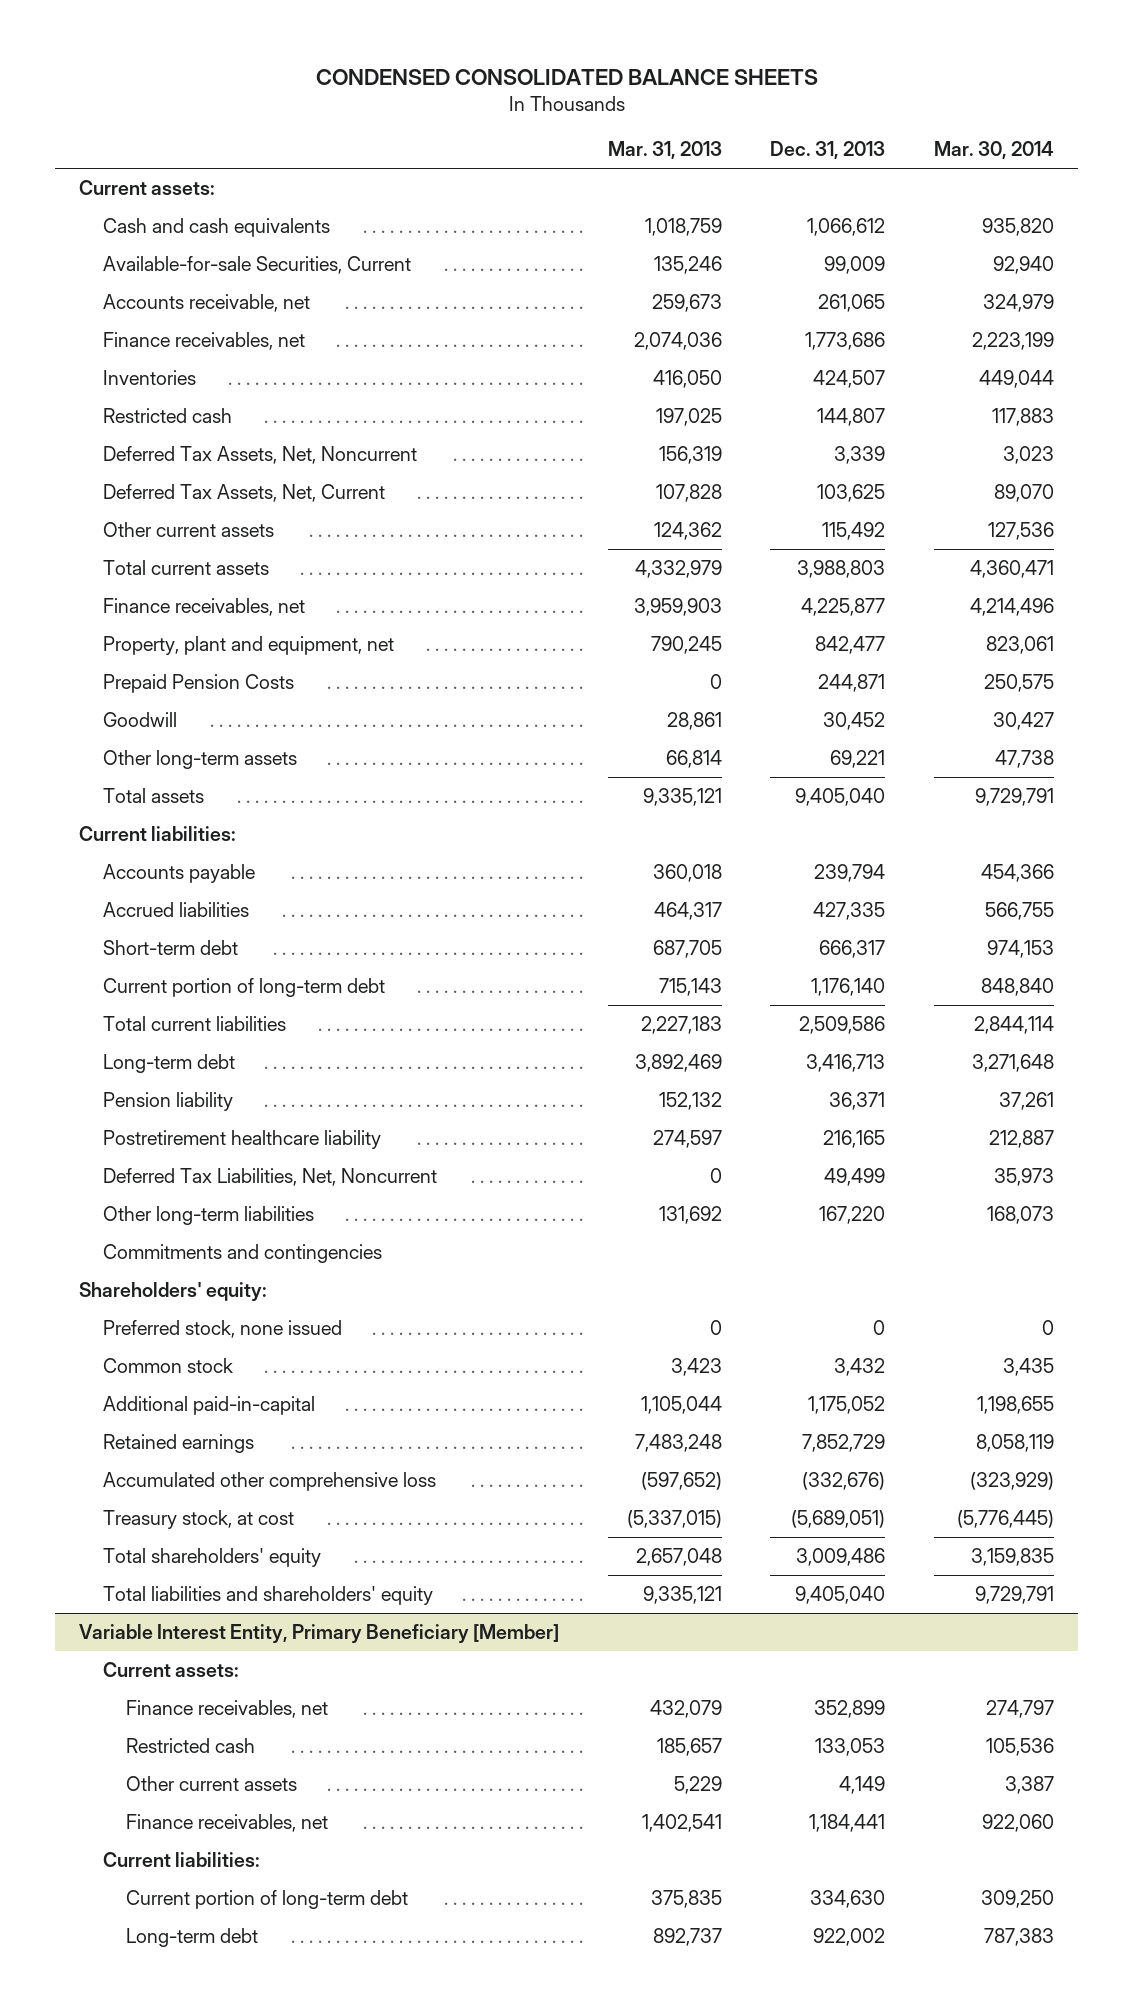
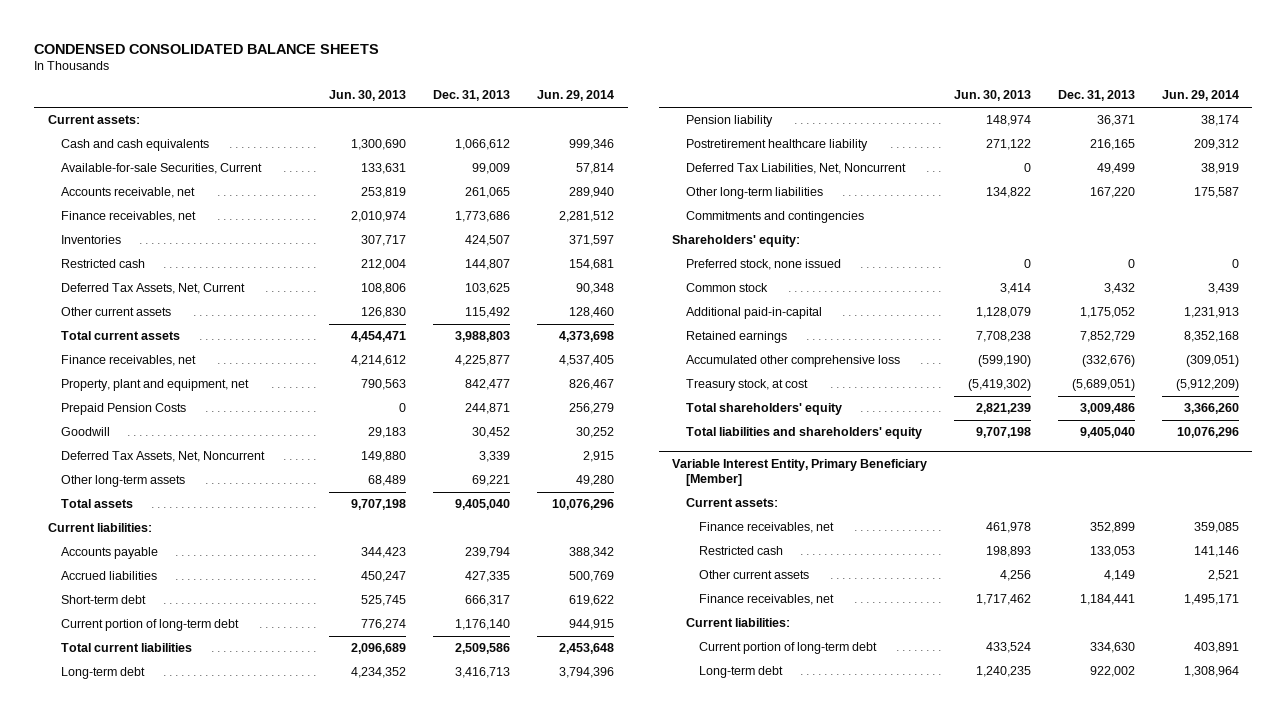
- | Mar. 31, 2013 | Dec. 31, 2013 | Mar. 30, 2014
+ | Jun. 30, 2013 | Dec. 31, 2013 | Jun. 29, 2014
moved down: Deferred Tax Assets, Net, Noncurrent | 149,880 | 3,339 | 2,915

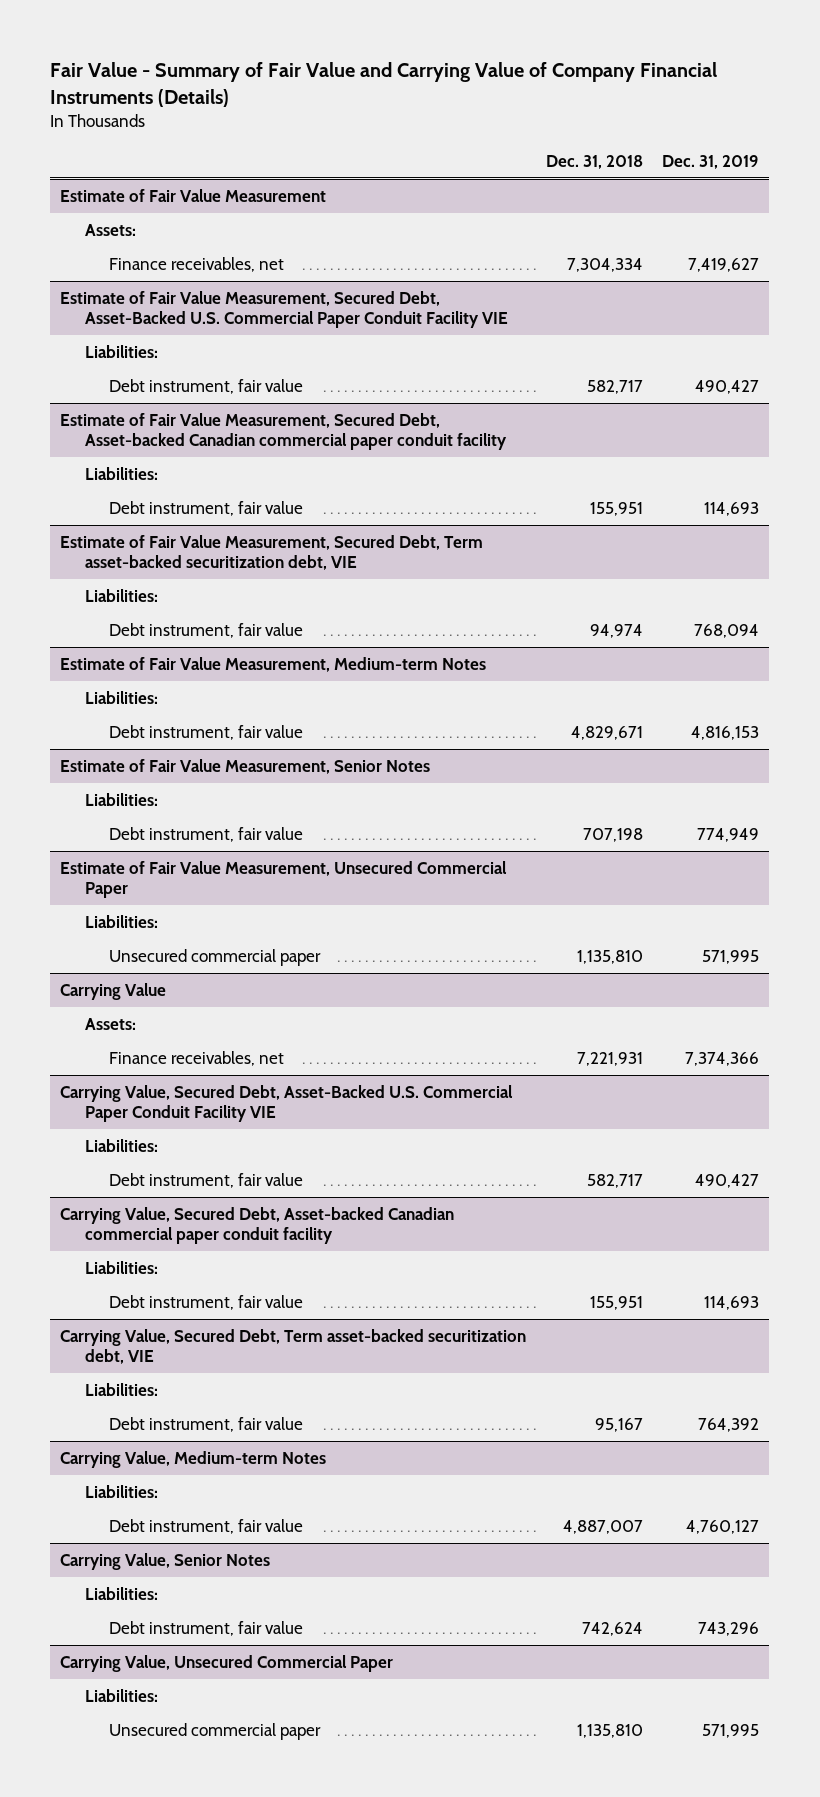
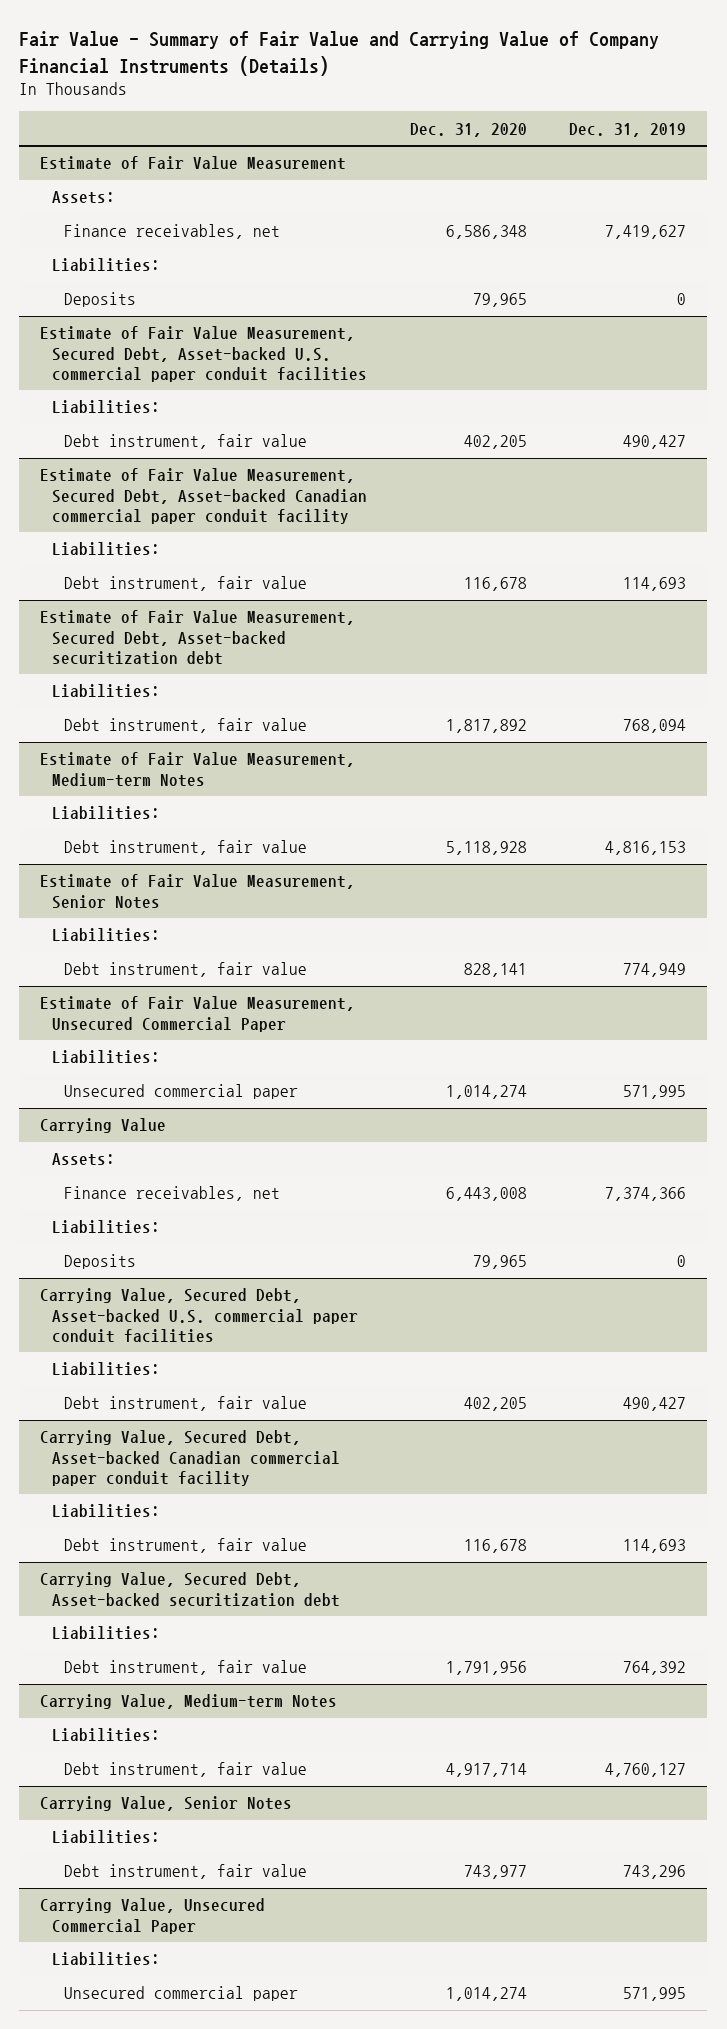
- | Dec. 31, 2018 | Dec. 31, 2019
+ | Dec. 31, 2020 | Dec. 31, 2019
- Estimate of Fair Value Measurement, Secured Debt, Asset-Backed U.S. Commercial Paper Conduit Facility VIE
@ Estimate of Fair Value Measurement
+ Deposits | 79,965 | 0
+ Estimate of Fair Value Measurement, Secured Debt, Asset-backed U.S. commercial paper conduit facilities
+ Liabilities:
- Estimate of Fair Value Measurement, Secured Debt, Term asset-backed securitization debt, VIE
+ Estimate of Fair Value Measurement, Secured Debt, Asset-backed securitization debt
- Carrying Value, Secured Debt, Asset-Backed U.S. Commercial Paper Conduit Facility VIE
@ Carrying Value
+ Deposits | 79,965 | 0
+ Carrying Value, Secured Debt, Asset-backed U.S. commercial paper conduit facilities
+ Liabilities:
- Carrying Value, Secured Debt, Term asset-backed securitization debt, VIE
+ Carrying Value, Secured Debt, Asset-backed securitization debt

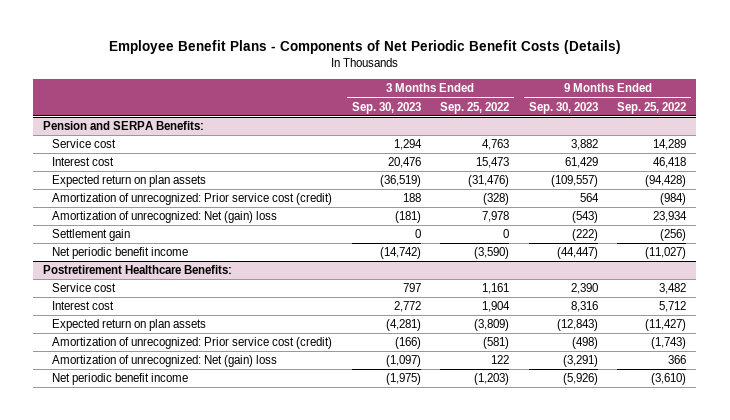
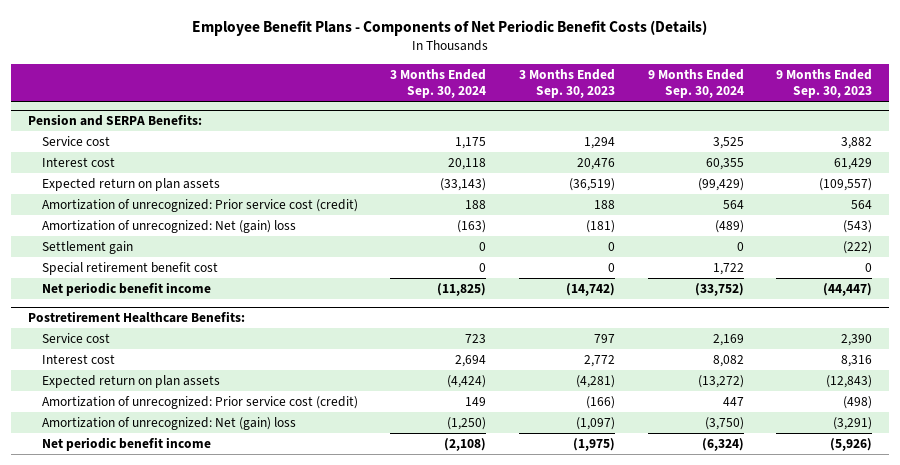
- | 3 Months Ended Sep. 30, 2023 | 3 Months Ended Sep. 25, 2022 | 9 Months Ended Sep. 30, 2023 | 9 Months Ended Sep. 25, 2022
+ | 3 Months Ended Sep. 30, 2024 | 3 Months Ended Sep. 30, 2023 | 9 Months Ended Sep. 30, 2024 | 9 Months Ended Sep. 30, 2023
@ Pension and SERPA Benefits:
+ Special retirement benefit cost | 0 | 0 | 1,722 | 0

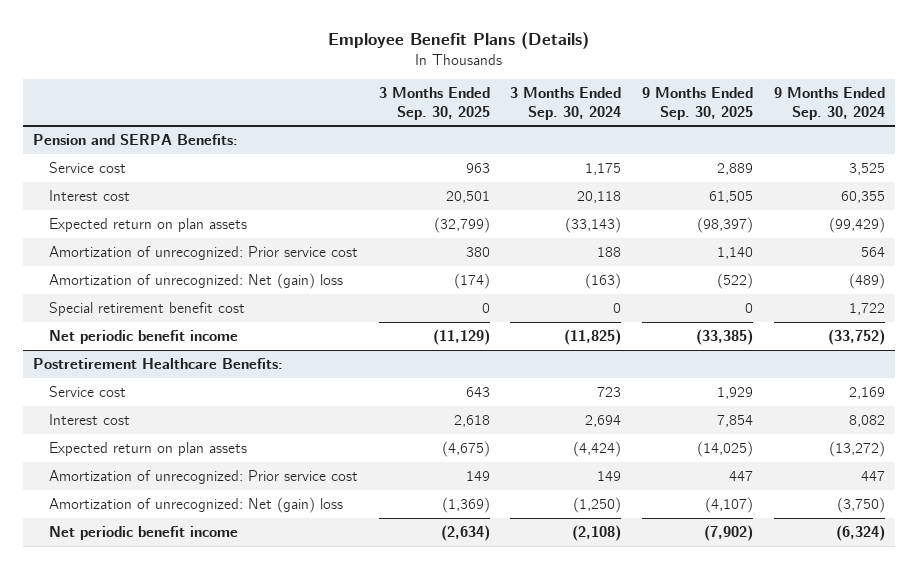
- Employee Benefit Plans - Components of Net Periodic Benefit Costs (Details)
+ Employee Benefit Plans (Details)
- | 3 Months Ended Sep. 30, 2024 | 3 Months Ended Sep. 30, 2023 | 9 Months Ended Sep. 30, 2024 | 9 Months Ended Sep. 30, 2023
+ | 3 Months Ended Sep. 30, 2025 | 3 Months Ended Sep. 30, 2024 | 9 Months Ended Sep. 30, 2025 | 9 Months Ended Sep. 30, 2024
@ Pension and SERPA Benefits:
- Amortization of unrecognized: Prior service cost (credit) | 188 | 188 | 564 | 564
+ Amortization of unrecognized: Prior service cost | 380 | 188 | 1,140 | 564
- Settlement gain | 0 | 0 | 0 | (222)
@ Postretirement Healthcare Benefits:
- Amortization of unrecognized: Prior service cost (credit) | 149 | (166) | 447 | (498)
+ Amortization of unrecognized: Prior service cost | 149 | 149 | 447 | 447

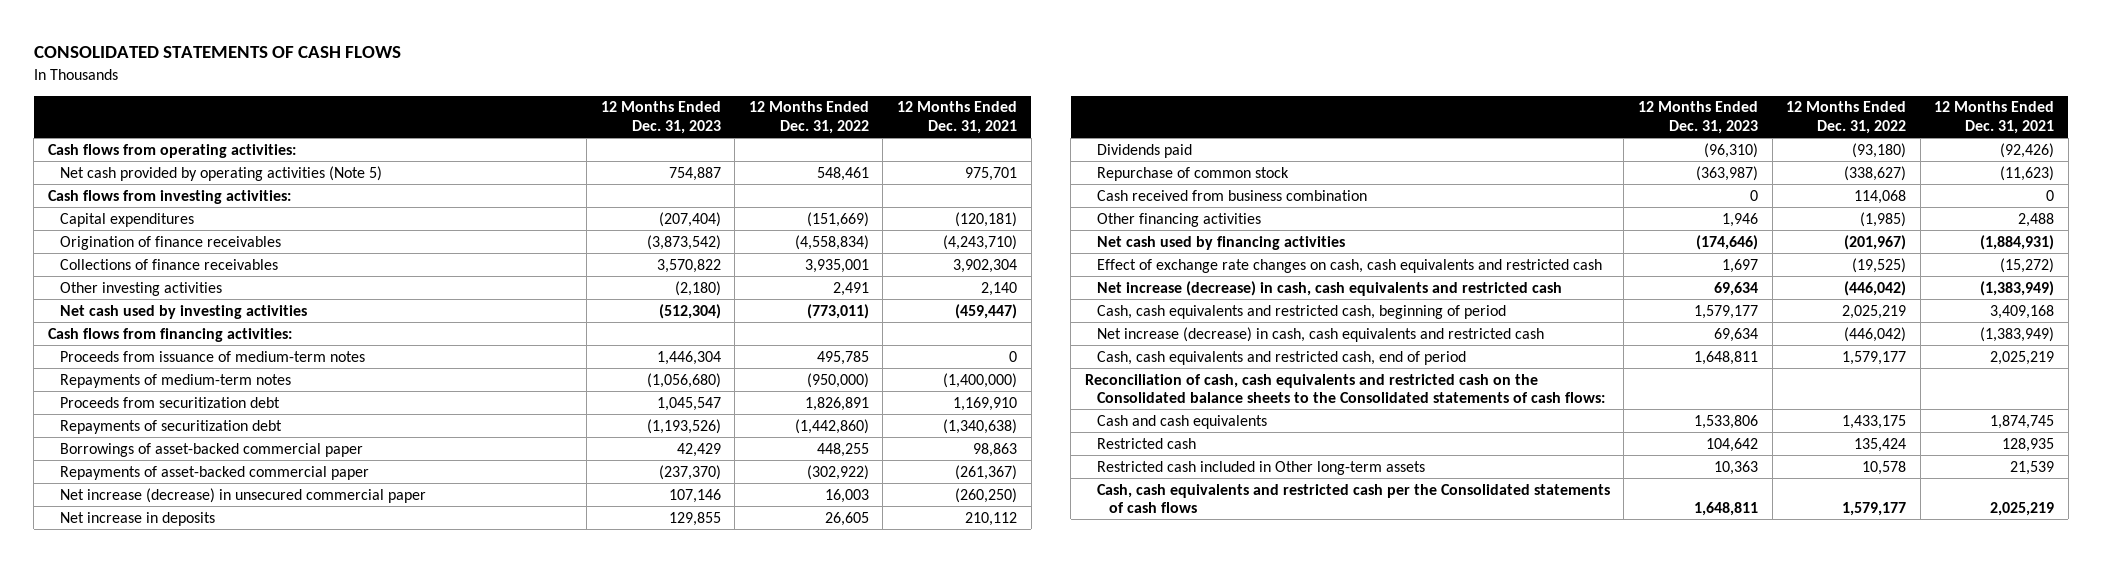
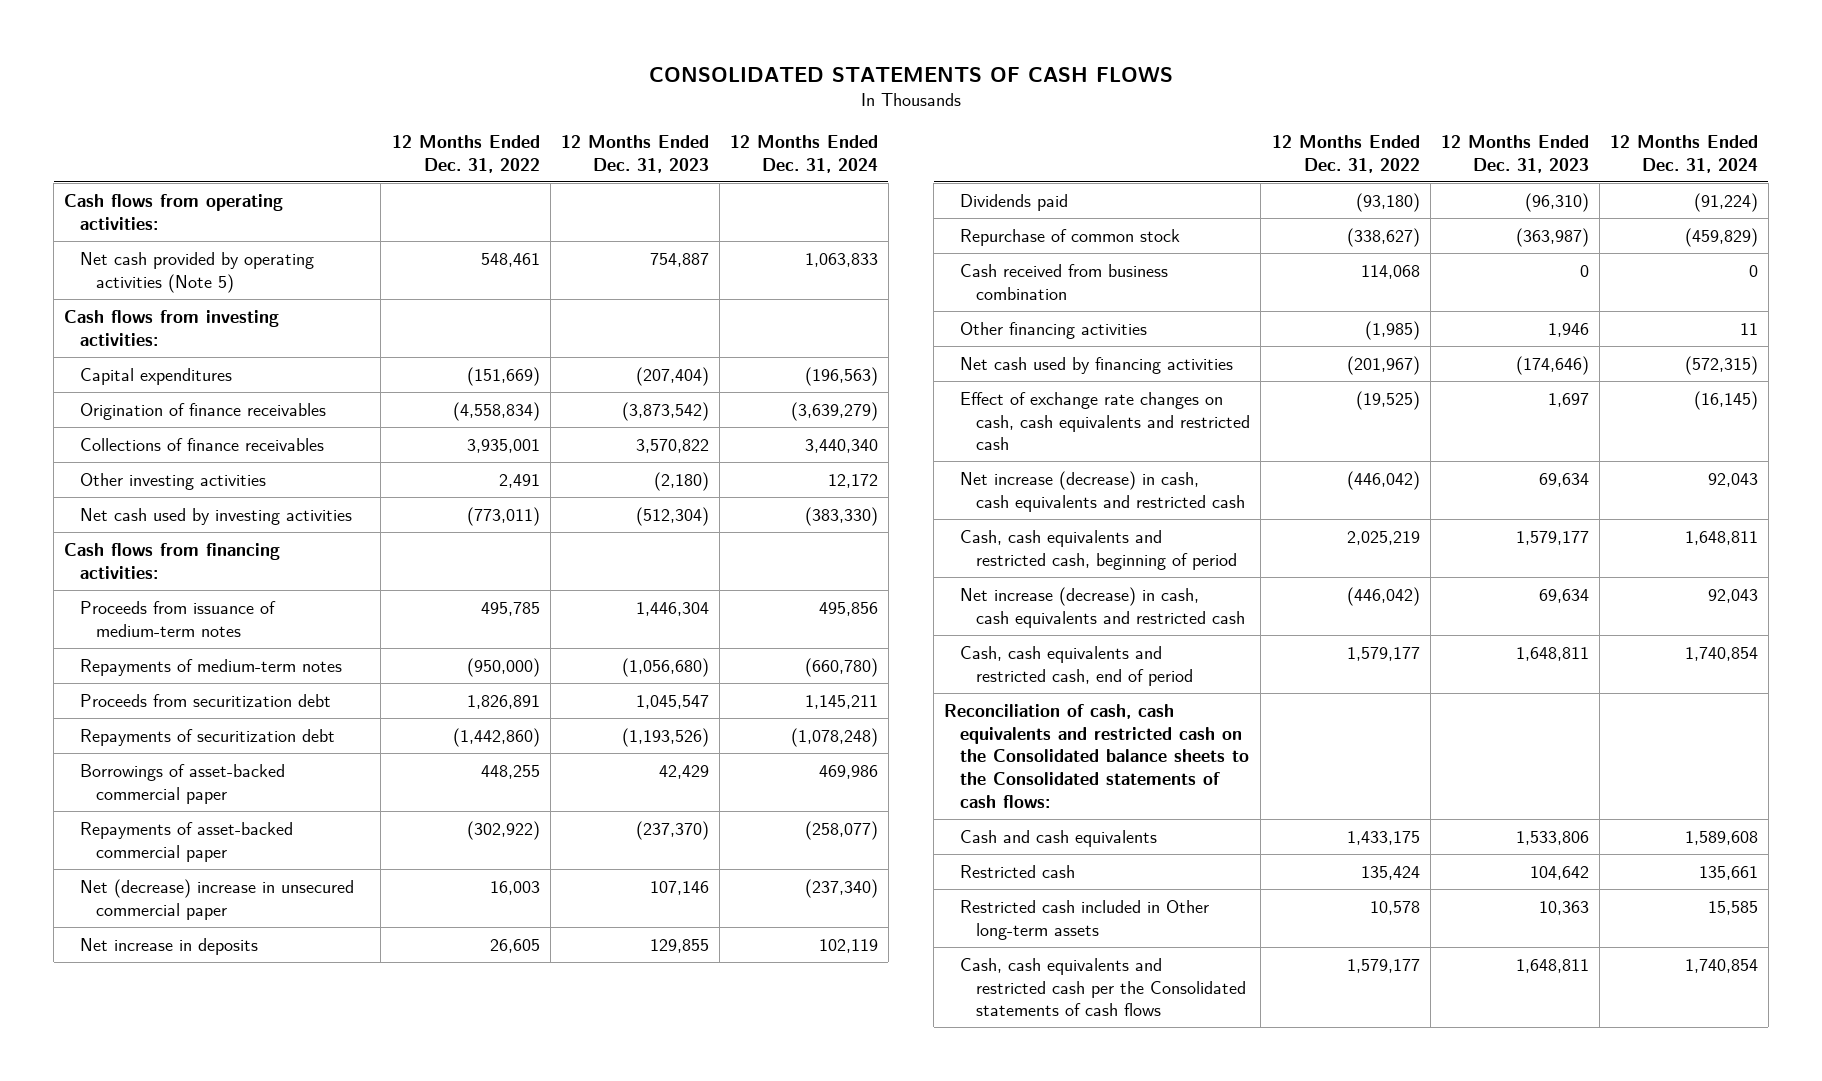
- | 12 Months Ended Dec. 31, 2023 | 12 Months Ended Dec. 31, 2022 | 12 Months Ended Dec. 31, 2021
+ | 12 Months Ended Dec. 31, 2022 | 12 Months Ended Dec. 31, 2023 | 12 Months Ended Dec. 31, 2024
- Net increase (decrease) in unsecured commercial paper | 107,146 | 16,003 | (260,250)
+ Net (decrease) increase in unsecured commercial paper | 16,003 | 107,146 | (237,340)

